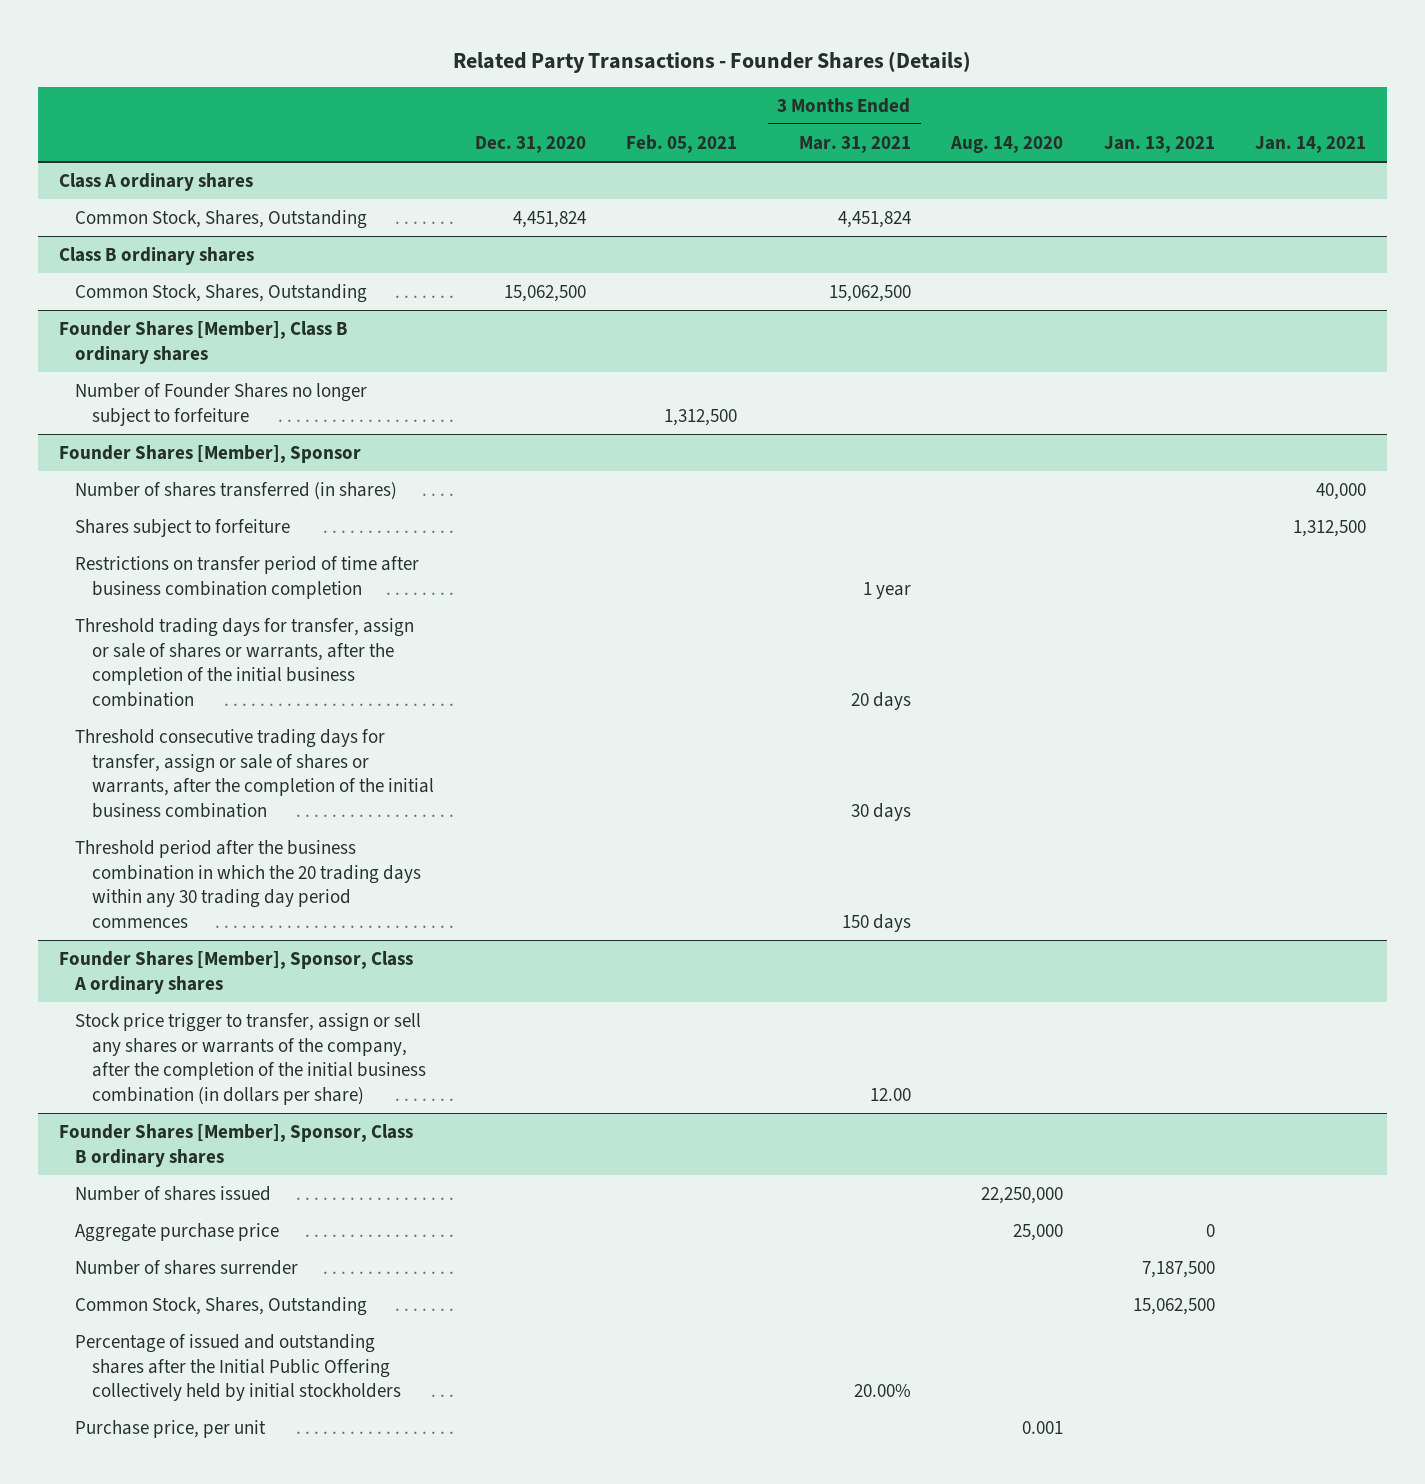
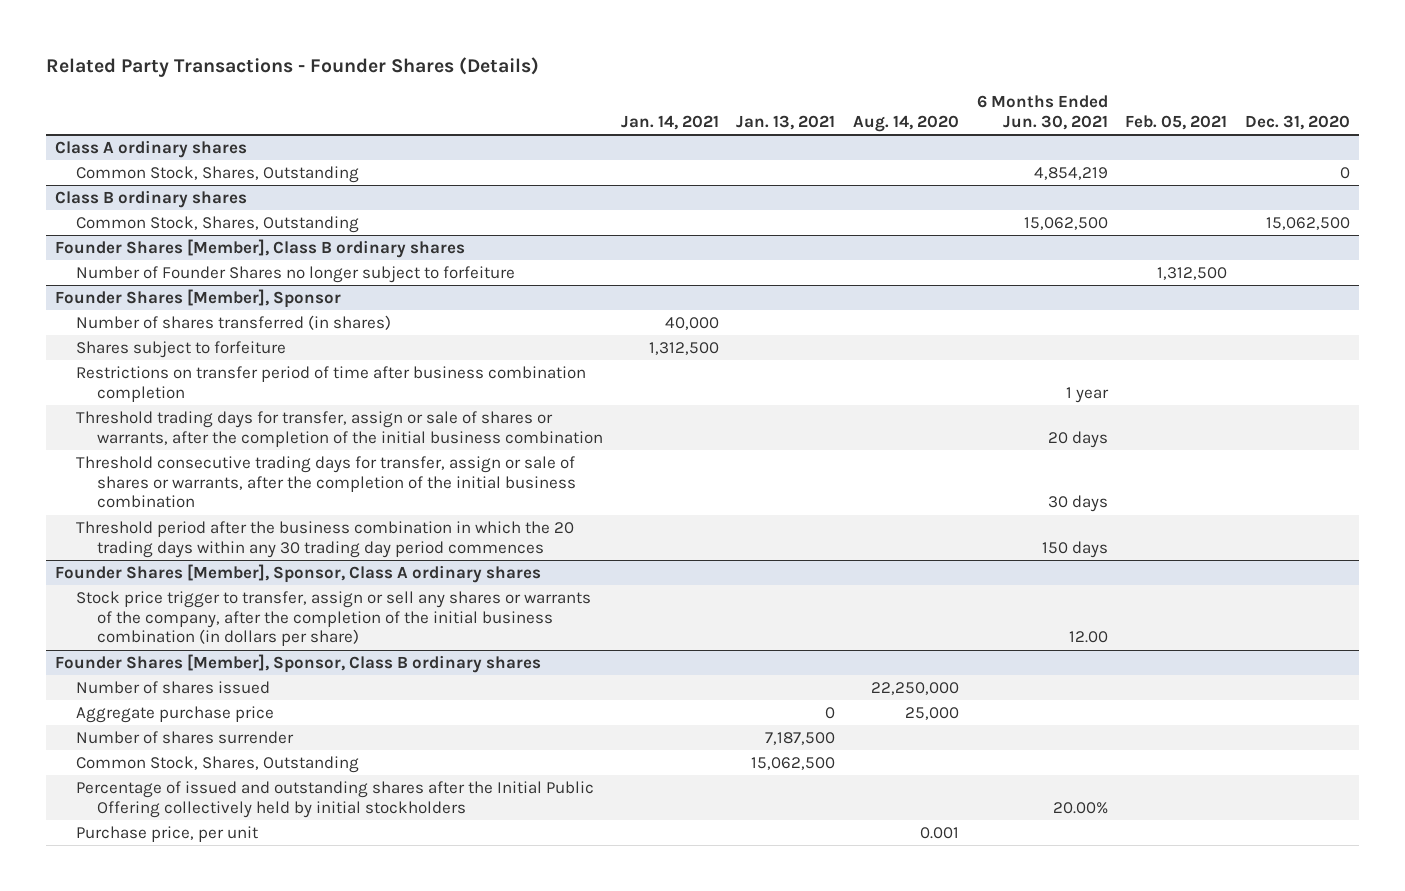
- | Dec. 31, 2020 | Feb. 05, 2021 | 3 Months Ended Mar. 31, 2021 | Aug. 14, 2020 | Jan. 13, 2021 | Jan. 14, 2021
+ | Jan. 14, 2021 | Jan. 13, 2021 | Aug. 14, 2020 | 6 Months Ended Jun. 30, 2021 | Feb. 05, 2021 | Dec. 31, 2020
@ Class A ordinary shares
- Common Stock, Shares, Outstanding | 4,451,824 | | 4,451,824 | | |
+ Common Stock, Shares, Outstanding | | | | 4,854,219 | | 0

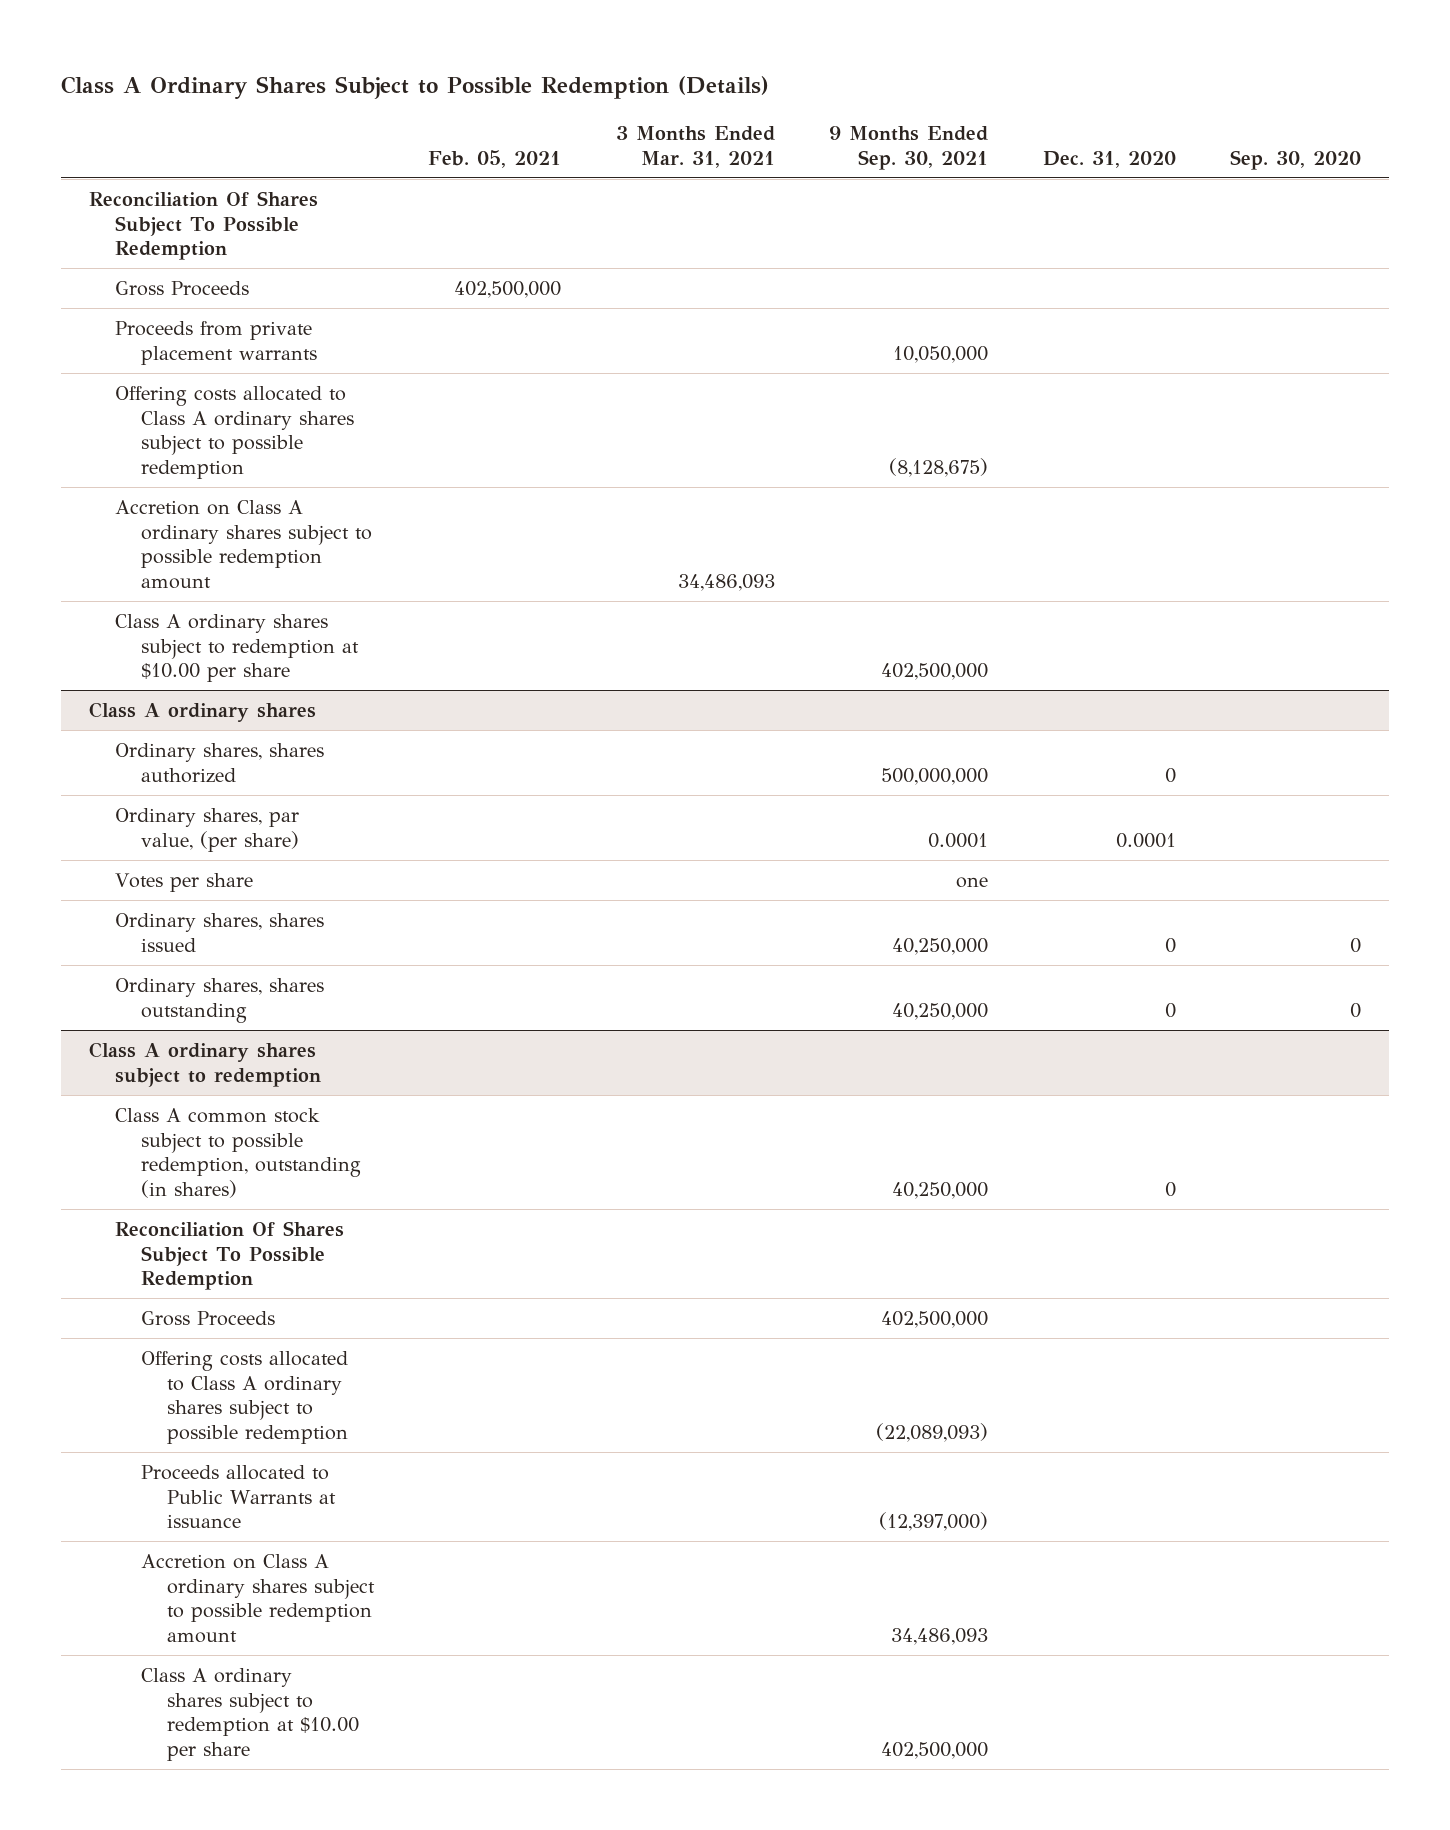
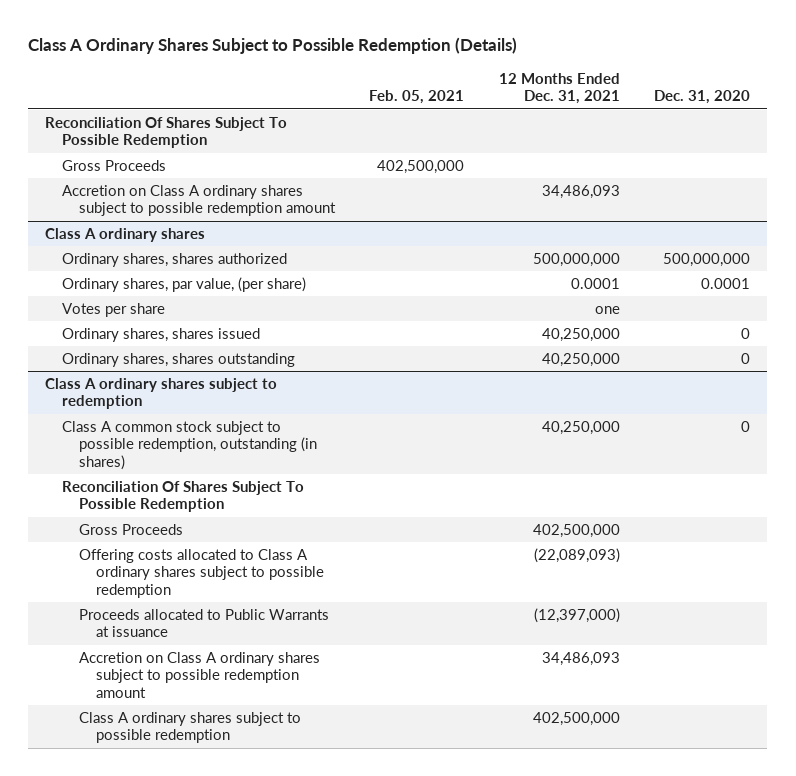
- | Feb. 05, 2021 | 3 Months Ended Mar. 31, 2021 | 9 Months Ended Sep. 30, 2021 | Dec. 31, 2020 | Sep. 30, 2020
+ | Feb. 05, 2021 | 12 Months Ended Dec. 31, 2021 | Dec. 31, 2020
- Proceeds from private placement warrants | | | 10,050,000 | |
- Offering costs allocated to Class A ordinary shares subject to possible redemption | | | (8,128,675) | |
- Class A ordinary shares subject to redemption at $10.00 per share | | | 402,500,000 | |
@ Class A ordinary shares
- Ordinary shares, shares authorized | | | 500,000,000 | 0 |
+ Ordinary shares, shares authorized | | 500,000,000 | 500,000,000
@ Class A ordinary shares subject to redemption
- Class A ordinary shares subject to redemption at $10.00 per share | | | 402,500,000 | |
+ Class A ordinary shares subject to possible redemption | | 402,500,000 |

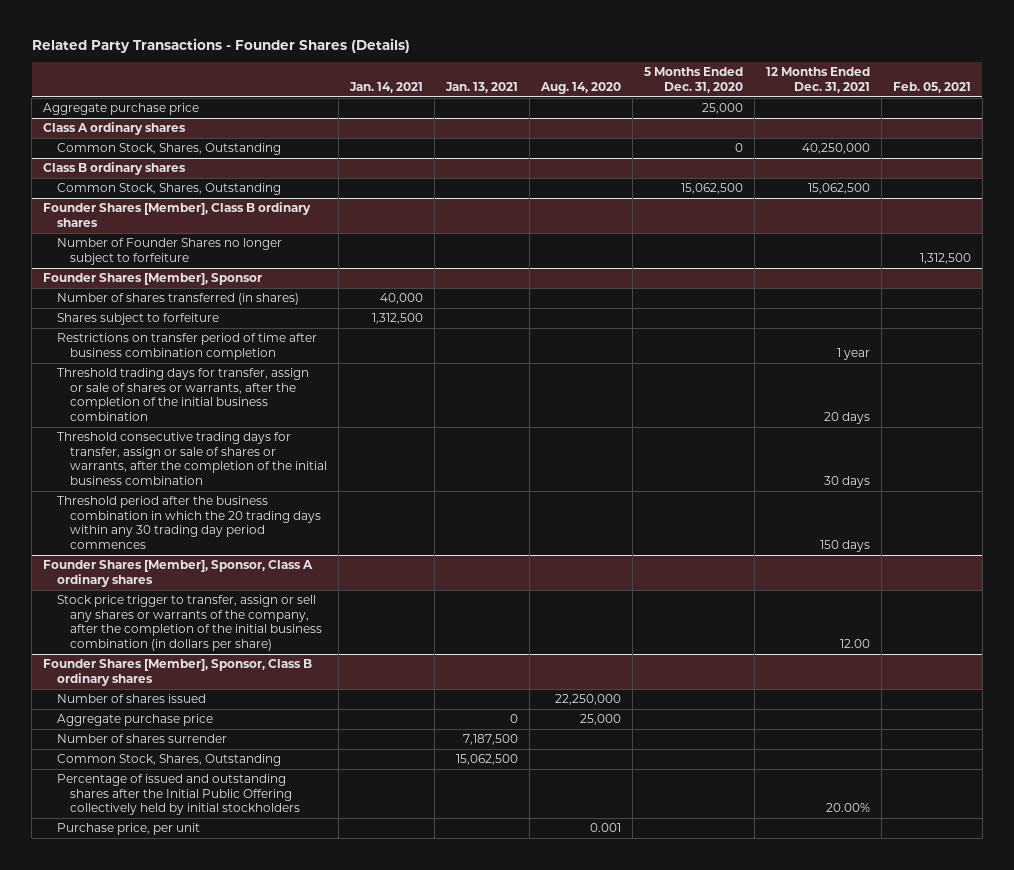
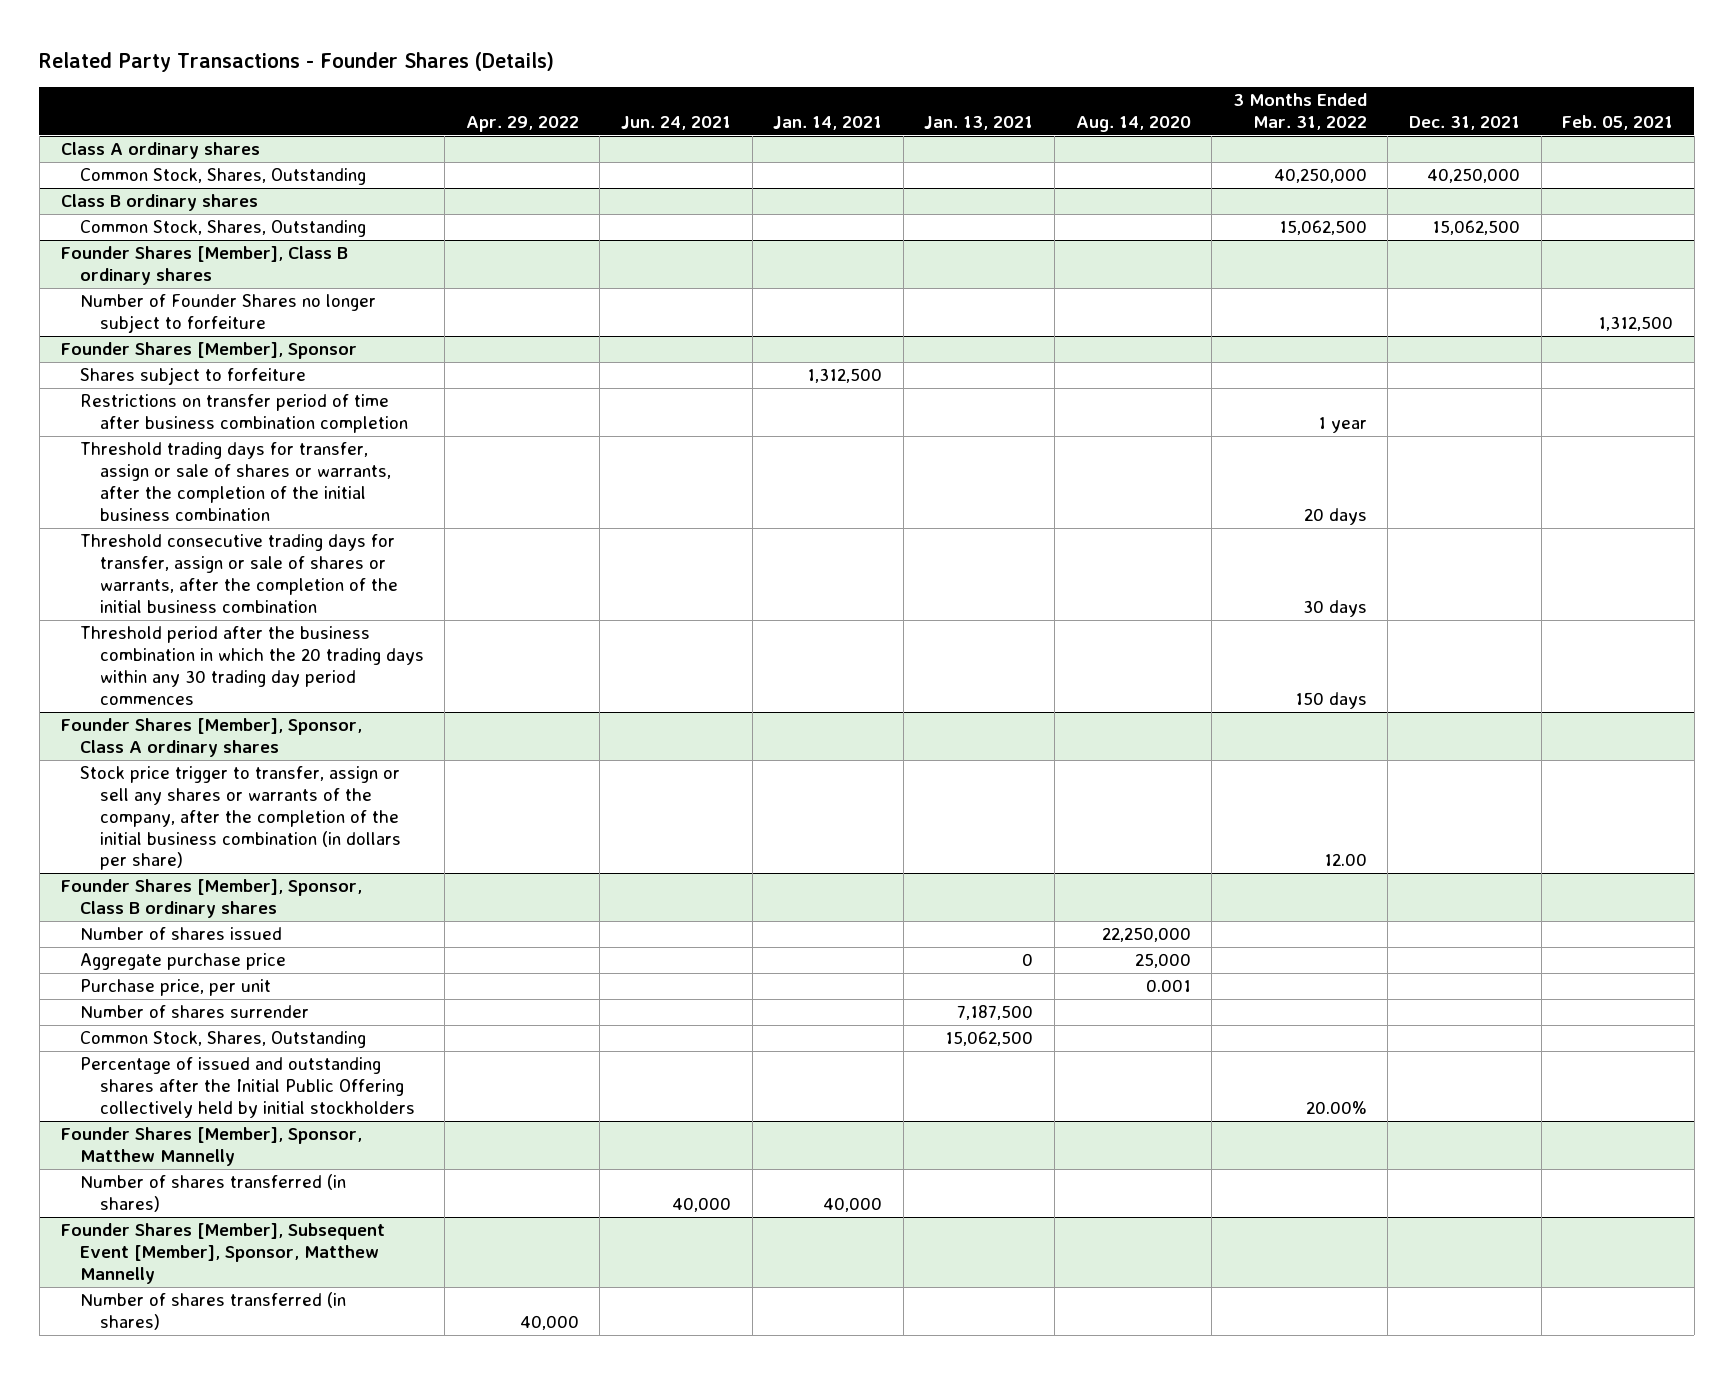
- | Jan. 14, 2021 | Jan. 13, 2021 | Aug. 14, 2020 | 5 Months Ended Dec. 31, 2020 | 12 Months Ended Dec. 31, 2021 | Feb. 05, 2021
+ | Apr. 29, 2022 | Jun. 24, 2021 | Jan. 14, 2021 | Jan. 13, 2021 | Aug. 14, 2020 | 3 Months Ended Mar. 31, 2022 | Dec. 31, 2021 | Feb. 05, 2021
- Aggregate purchase price | | | | 25,000 | |
@ Founder Shares [Member], Sponsor
- Number of shares transferred (in shares) | 40,000 | | | | |
@ Founder Shares [Member], Sponsor, Class B ordinary shares
moved up: Purchase price, per unit | | | | | 0.001 | | |
+ Founder Shares [Member], Sponsor, Matthew Mannelly
+ Number of shares transferred (in shares) | | 40,000 | 40,000 | | | | |
+ Founder Shares [Member], Subsequent Event [Member], Sponsor, Matthew Mannelly
+ Number of shares transferred (in shares) | 40,000 | | | | | | |

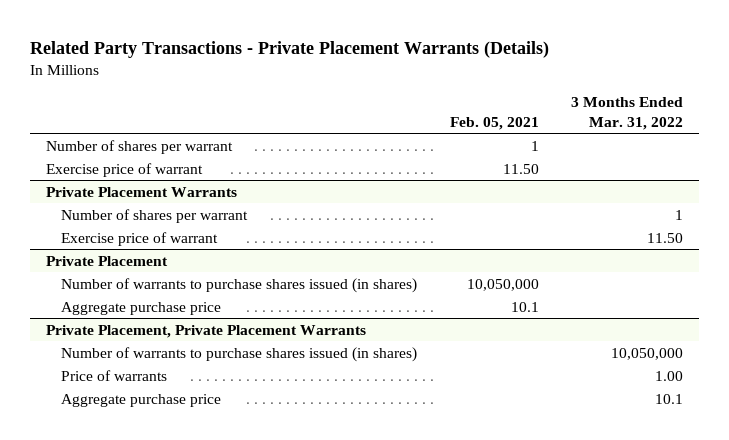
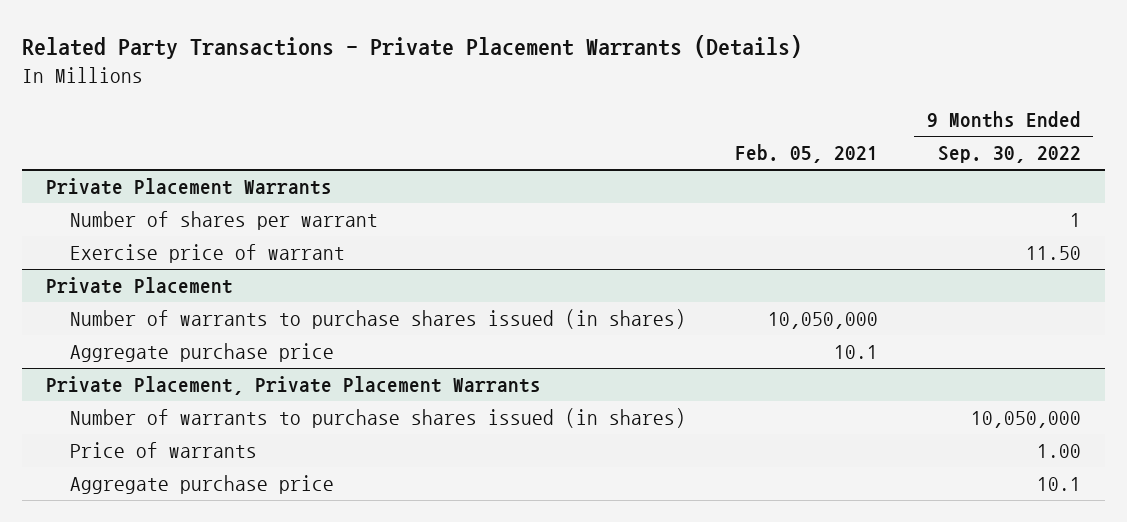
- | Feb. 05, 2021 | 3 Months Ended Mar. 31, 2022
+ | Feb. 05, 2021 | 9 Months Ended Sep. 30, 2022
- Number of shares per warrant | 1 |
- Exercise price of warrant | 11.50 |

